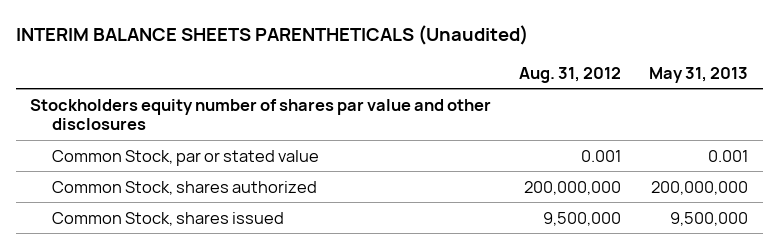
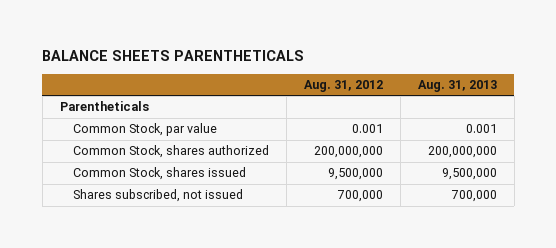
- INTERIM BALANCE SHEETS PARENTHETICALS (Unaudited)
+ BALANCE SHEETS PARENTHETICALS
- | Aug. 31, 2012 | May 31, 2013
+ | Aug. 31, 2012 | Aug. 31, 2013
- Stockholders equity number of shares par value and other disclosures
- Common Stock, par or stated value | 0.001 | 0.001
+ Parentheticals
+ Common Stock, par value | 0.001 | 0.001
+ Shares subscribed, not issued | 700,000 | 700,000

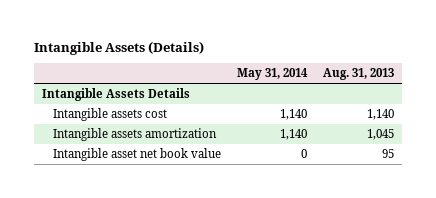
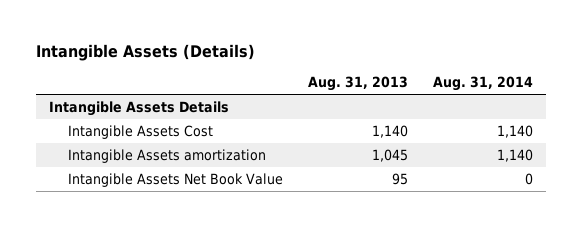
- | May 31, 2014 | Aug. 31, 2013
+ | Aug. 31, 2013 | Aug. 31, 2014
- Intangible assets cost | 1,140 | 1,140
- Intangible assets amortization | 1,140 | 1,045
- Intangible asset net book value | 0 | 95
+ Intangible Assets Cost | 1,140 | 1,140
+ Intangible Assets amortization | 1,045 | 1,140
+ Intangible Assets Net Book Value | 95 | 0

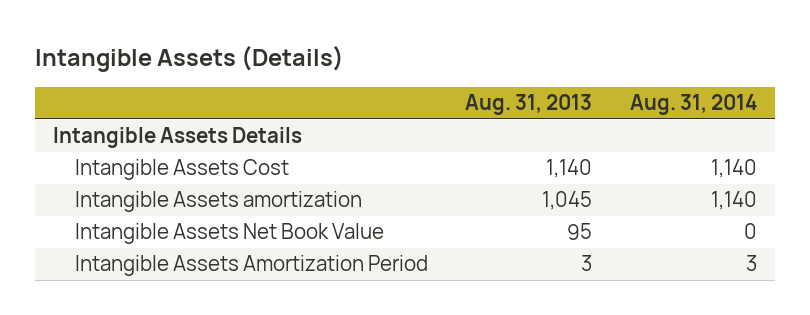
+ Intangible Assets Amortization Period | 3 | 3

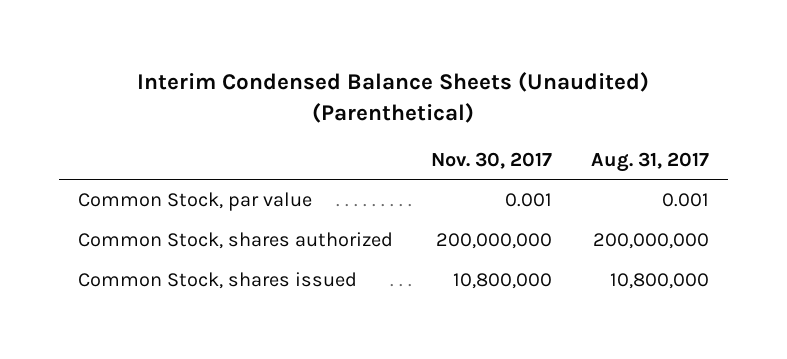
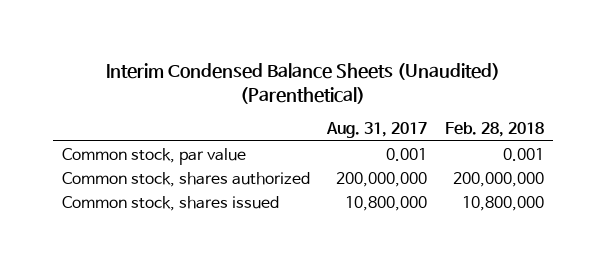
- | Nov. 30, 2017 | Aug. 31, 2017
+ | Aug. 31, 2017 | Feb. 28, 2018
- Common Stock, par value | 0.001 | 0.001
- Common Stock, shares authorized | 200,000,000 | 200,000,000
- Common Stock, shares issued | 10,800,000 | 10,800,000
+ Common stock, par value | 0.001 | 0.001
+ Common stock, shares authorized | 200,000,000 | 200,000,000
+ Common stock, shares issued | 10,800,000 | 10,800,000

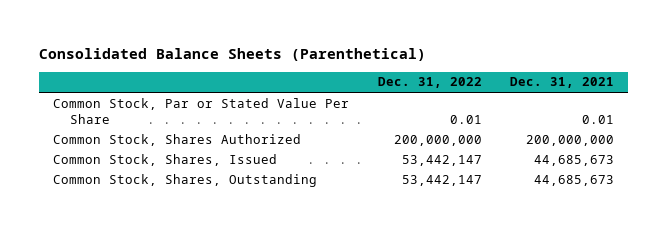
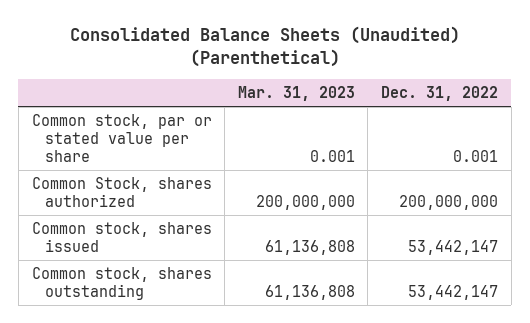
- Consolidated Balance Sheets (Parenthetical)
+ Consolidated Balance Sheets (Unaudited) (Parenthetical)
- | Dec. 31, 2022 | Dec. 31, 2021
+ | Mar. 31, 2023 | Dec. 31, 2022
- Common Stock, Par or Stated Value Per Share | 0.01 | 0.01
- Common Stock, Shares Authorized | 200,000,000 | 200,000,000
- Common Stock, Shares, Issued | 53,442,147 | 44,685,673
- Common Stock, Shares, Outstanding | 53,442,147 | 44,685,673
+ Common stock, par or stated value per share | 0.001 | 0.001
+ Common Stock, shares authorized | 200,000,000 | 200,000,000
+ Common stock, shares issued | 61,136,808 | 53,442,147
+ Common stock, shares outstanding | 61,136,808 | 53,442,147

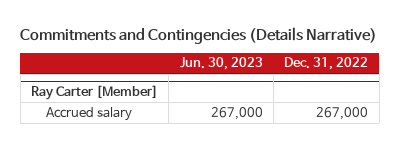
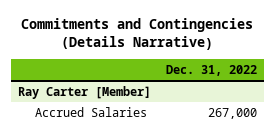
- | Jun. 30, 2023 | Dec. 31, 2022
+ | Dec. 31, 2022
@ Ray Carter [Member]
- Accrued salary | 267,000 | 267,000
+ Accrued Salaries | 267,000

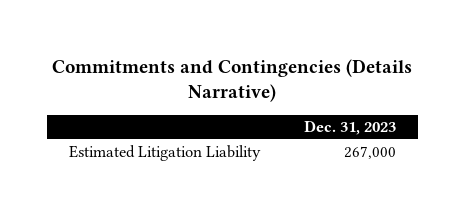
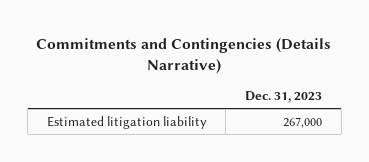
- Estimated Litigation Liability | 267,000
+ Estimated litigation liability | 267,000

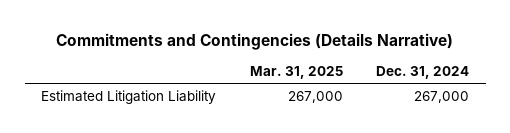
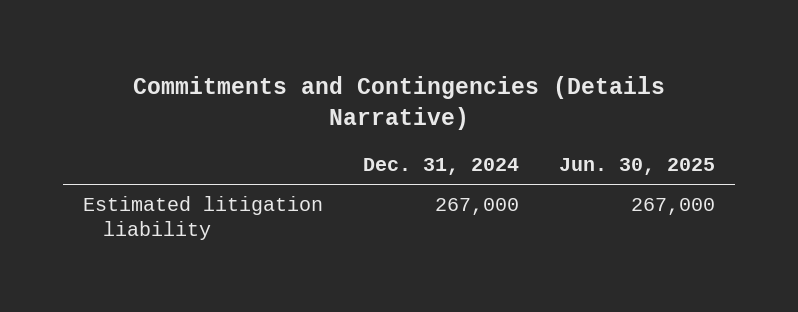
- | Mar. 31, 2025 | Dec. 31, 2024
+ | Dec. 31, 2024 | Jun. 30, 2025
- Estimated Litigation Liability | 267,000 | 267,000
+ Estimated litigation liability | 267,000 | 267,000

